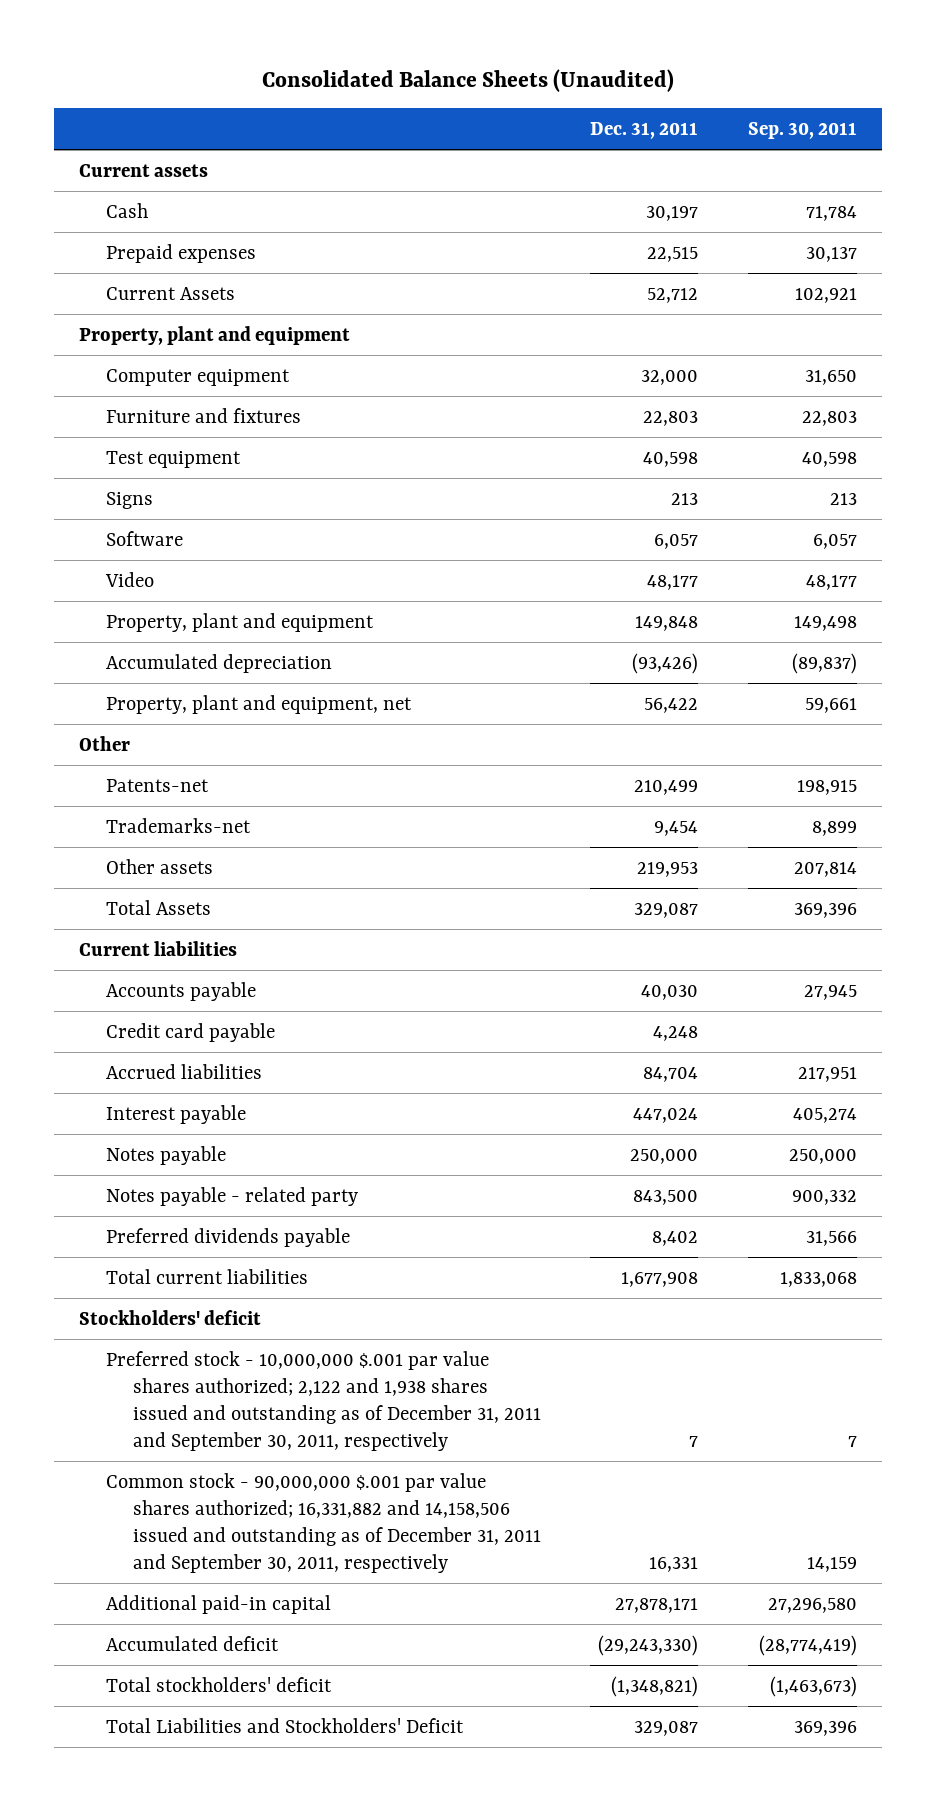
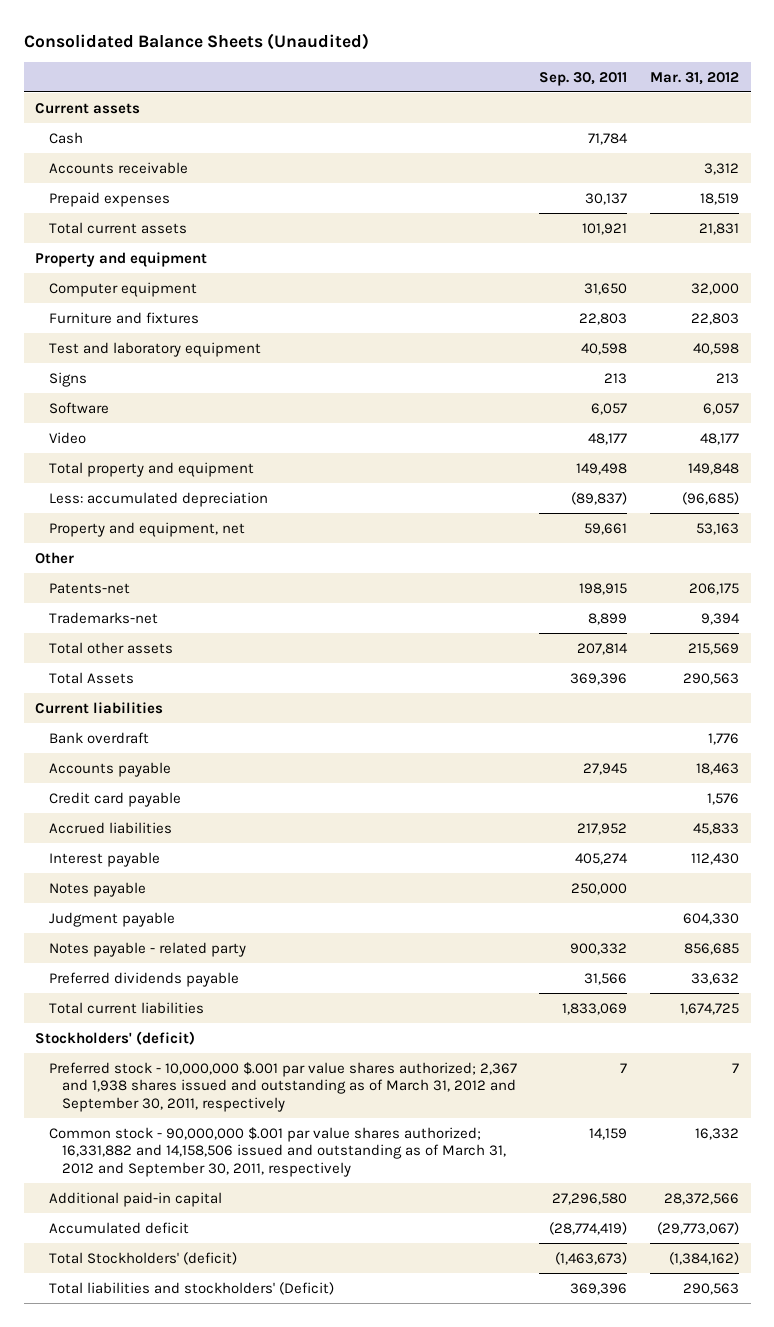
- | Dec. 31, 2011 | Sep. 30, 2011
+ | Sep. 30, 2011 | Mar. 31, 2012
+ Accounts receivable | | 3,312
- Current Assets | 52,712 | 102,921
- Property, plant and equipment
+ Total current assets | 101,921 | 21,831
+ Property and equipment
- Test equipment | 40,598 | 40,598
+ Test and laboratory equipment | 40,598 | 40,598
- Property, plant and equipment | 149,848 | 149,498
- Accumulated depreciation | (93,426) | (89,837)
- Property, plant and equipment, net | 56,422 | 59,661
+ Total property and equipment | 149,498 | 149,848
+ Less: accumulated depreciation | (89,837) | (96,685)
+ Property and equipment, net | 59,661 | 53,163
- Other assets | 219,953 | 207,814
+ Total other assets | 207,814 | 215,569
+ Bank overdraft | | 1,776
- Accrued liabilities | 84,704 | 217,951
+ Accrued liabilities | 217,952 | 45,833
+ Judgment payable | | 604,330
- Total current liabilities | 1,677,908 | 1,833,068
- Stockholders' deficit
- Preferred stock - 10,000,000 $.001 par value shares authorized; 2,122 and 1,938 shares issued and outstanding as of December 31, 2011 and September 30, 2011, respectively | 7 | 7
- Common stock - 90,000,000 $.001 par value shares authorized; 16,331,882 and 14,158,506 issued and outstanding as of December 31, 2011 and September 30, 2011, respectively | 16,331 | 14,159
+ Total current liabilities | 1,833,069 | 1,674,725
+ Stockholders' (deficit)
+ Preferred stock - 10,000,000 $.001 par value shares authorized; 2,367 and 1,938 shares issued and outstanding as of March 31, 2012 and September 30, 2011, respectively | 7 | 7
+ Common stock - 90,000,000 $.001 par value shares authorized; 16,331,882 and 14,158,506 issued and outstanding as of March 31, 2012 and September 30, 2011, respectively | 14,159 | 16,332
- Total stockholders' deficit | (1,348,821) | (1,463,673)
- Total Liabilities and Stockholders' Deficit | 329,087 | 369,396
+ Total Stockholders' (deficit) | (1,463,673) | (1,384,162)
+ Total liabilities and stockholders' (Deficit) | 369,396 | 290,563

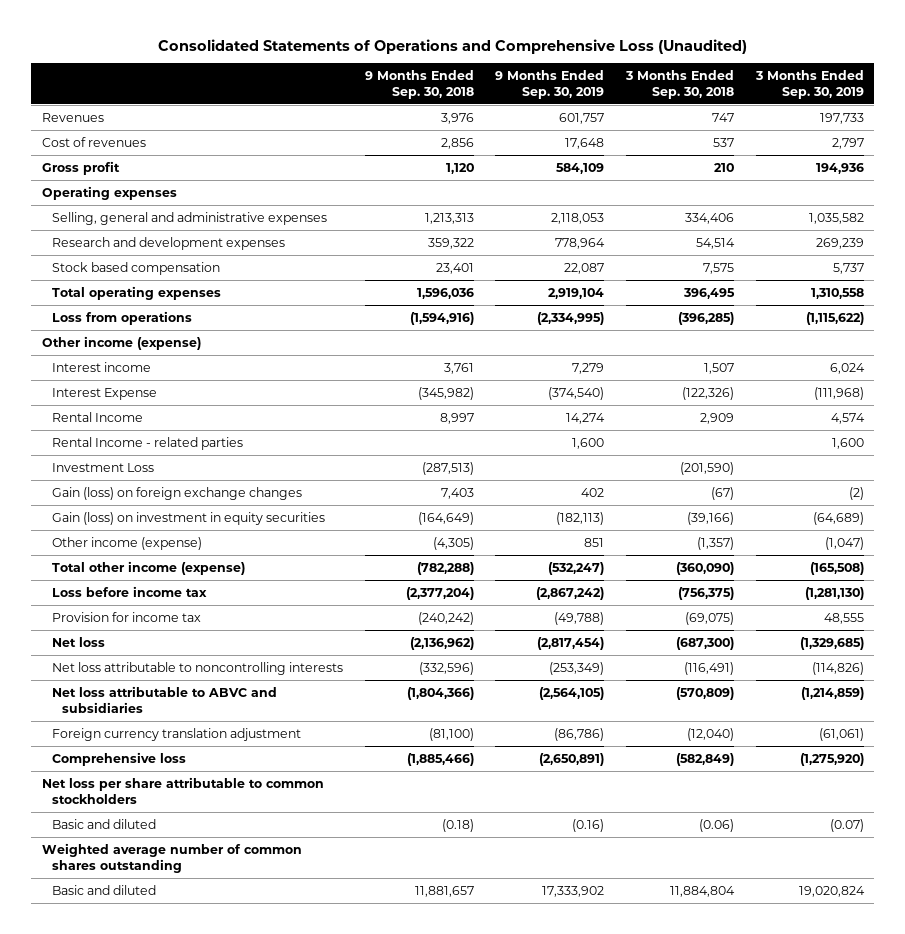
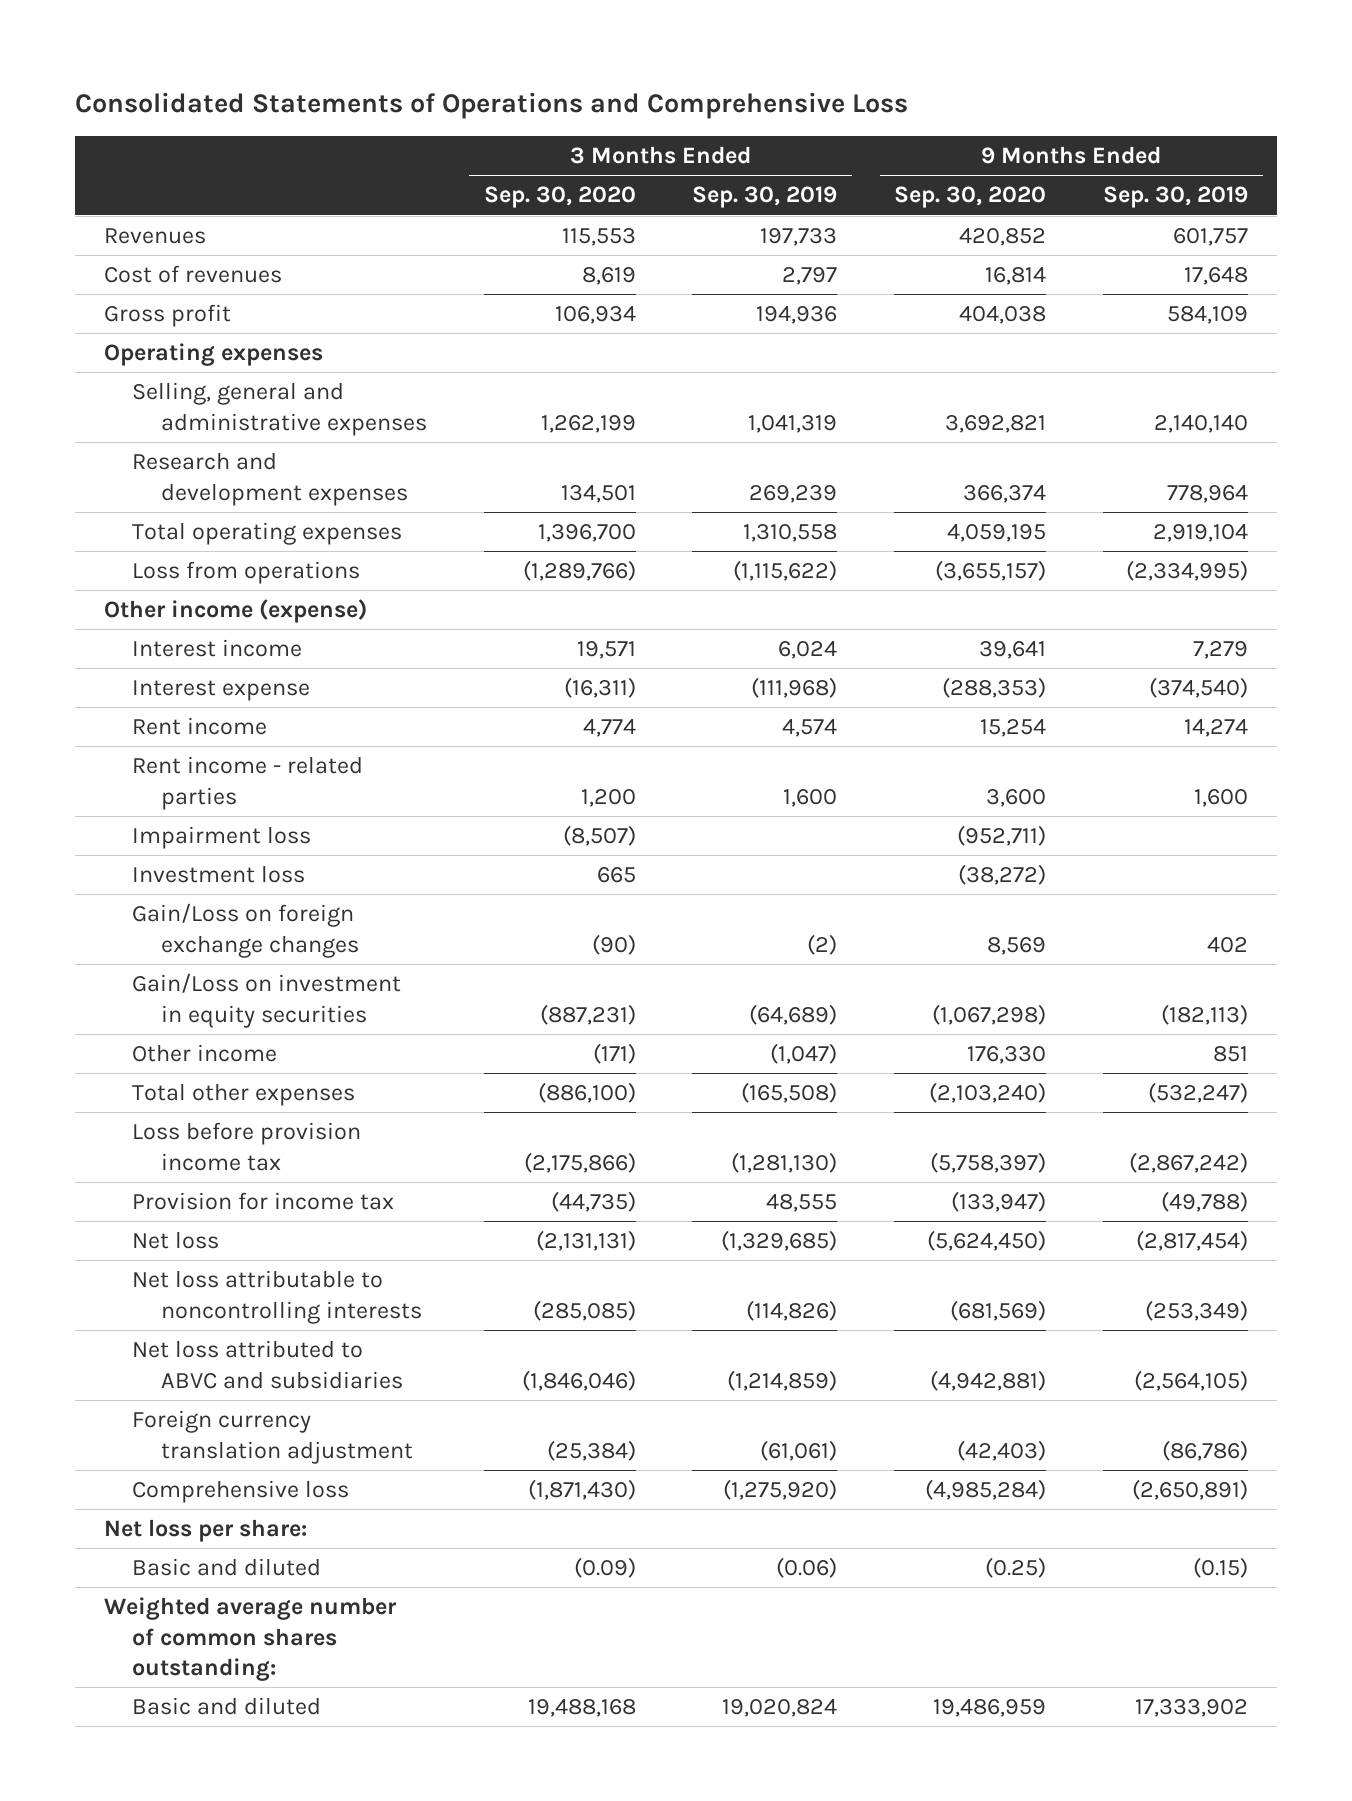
- Consolidated Statements of Operations and Comprehensive Loss (Unaudited)
+ Consolidated Statements of Operations and Comprehensive Loss
- | 9 Months Ended Sep. 30, 2018 | 9 Months Ended Sep. 30, 2019 | 3 Months Ended Sep. 30, 2018 | 3 Months Ended Sep. 30, 2019
+ | 3 Months Ended Sep. 30, 2020 | 3 Months Ended Sep. 30, 2019 | 9 Months Ended Sep. 30, 2020 | 9 Months Ended Sep. 30, 2019
- Selling, general and administrative expenses | 1,213,313 | 2,118,053 | 334,406 | 1,035,582
+ Selling, general and administrative expenses | 1,262,199 | 1,041,319 | 3,692,821 | 2,140,140
- Stock based compensation | 23,401 | 22,087 | 7,575 | 5,737
- Interest Expense | (345,982) | (374,540) | (122,326) | (111,968)
- Rental Income | 8,997 | 14,274 | 2,909 | 4,574
- Rental Income - related parties | | 1,600 | | 1,600
- Investment Loss | (287,513) | | (201,590) |
- Gain (loss) on foreign exchange changes | 7,403 | 402 | (67) | (2)
- Gain (loss) on investment in equity securities | (164,649) | (182,113) | (39,166) | (64,689)
- Other income (expense) | (4,305) | 851 | (1,357) | (1,047)
- Total other income (expense) | (782,288) | (532,247) | (360,090) | (165,508)
- Loss before income tax | (2,377,204) | (2,867,242) | (756,375) | (1,281,130)
+ Interest expense | (16,311) | (111,968) | (288,353) | (374,540)
+ Rent income | 4,774 | 4,574 | 15,254 | 14,274
+ Rent income - related parties | 1,200 | 1,600 | 3,600 | 1,600
+ Impairment loss | (8,507) | | (952,711) |
+ Investment loss | 665 | | (38,272) |
+ Gain/Loss on foreign exchange changes | (90) | (2) | 8,569 | 402
+ Gain/Loss on investment in equity securities | (887,231) | (64,689) | (1,067,298) | (182,113)
+ Other income | (171) | (1,047) | 176,330 | 851
+ Total other expenses | (886,100) | (165,508) | (2,103,240) | (532,247)
+ Loss before provision income tax | (2,175,866) | (1,281,130) | (5,758,397) | (2,867,242)
- Net loss attributable to ABVC and subsidiaries | (1,804,366) | (2,564,105) | (570,809) | (1,214,859)
+ Net loss attributed to ABVC and subsidiaries | (1,846,046) | (1,214,859) | (4,942,881) | (2,564,105)
- Net loss per share attributable to common stockholders
- Basic and diluted | (0.18) | (0.16) | (0.06) | (0.07)
- Weighted average number of common shares outstanding
+ Net loss per share:
+ Basic and diluted | (0.09) | (0.06) | (0.25) | (0.15)
+ Weighted average number of common shares outstanding:

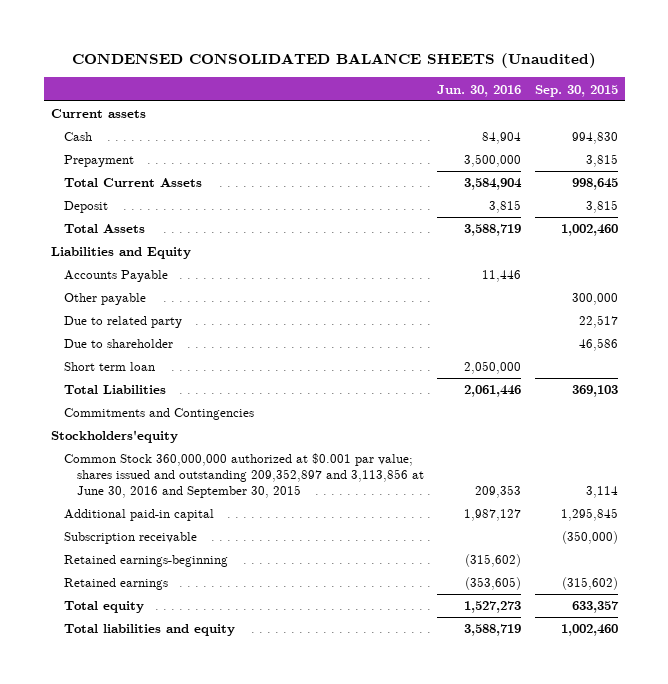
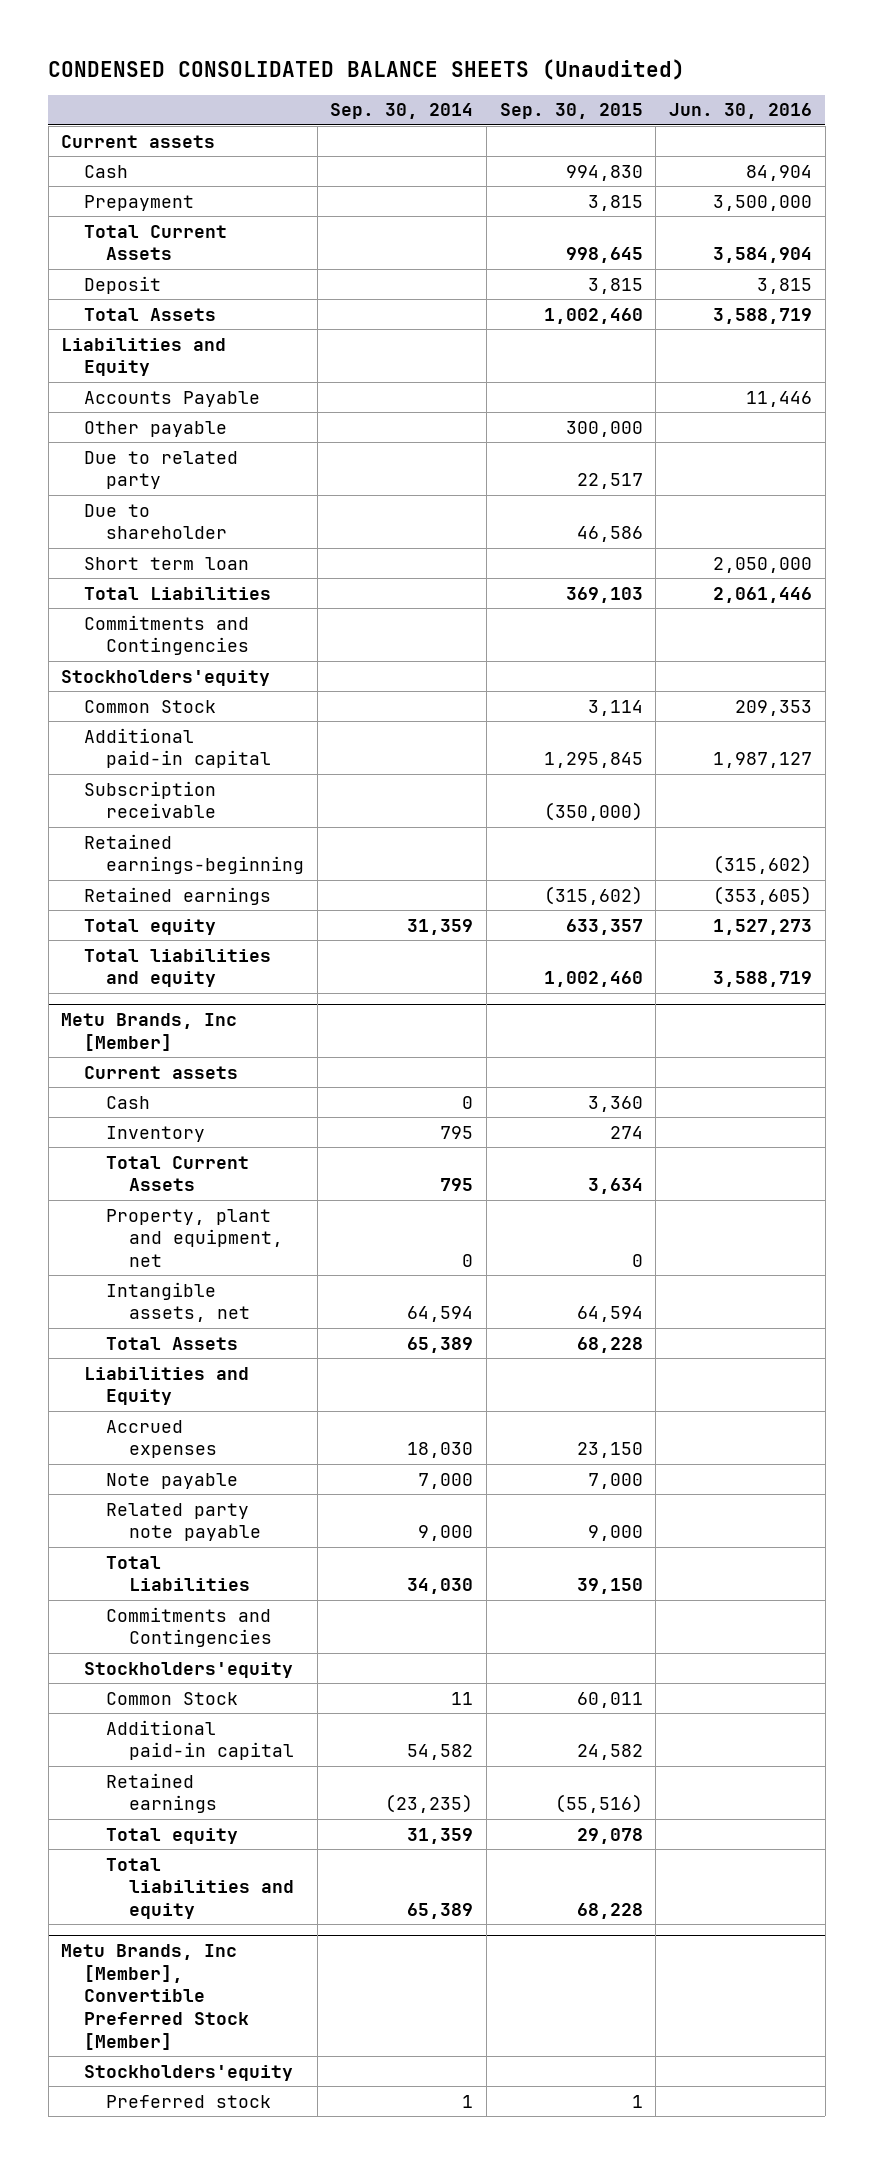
- | Jun. 30, 2016 | Sep. 30, 2015
+ | Sep. 30, 2014 | Sep. 30, 2015 | Jun. 30, 2016
- Common Stock 360,000,000 authorized at $0.001 par value; shares issued and outstanding 209,352,897 and 3,113,856 at June 30, 2016 and September 30, 2015 | 209,353 | 3,114
+ Common Stock | | 3,114 | 209,353
+ Metu Brands, Inc [Member]
+ Current assets
+ Cash | 0 | 3,360 |
+ Inventory | 795 | 274 |
+ Total Current Assets | 795 | 3,634 |
+ Property, plant and equipment, net | 0 | 0 |
+ Intangible assets, net | 64,594 | 64,594 |
+ Total Assets | 65,389 | 68,228 |
+ Liabilities and Equity
+ Accrued expenses | 18,030 | 23,150 |
+ Note payable | 7,000 | 7,000 |
+ Related party note payable | 9,000 | 9,000 |
+ Total Liabilities | 34,030 | 39,150 |
+ Commitments and Contingencies
+ Stockholders'equity
+ Common Stock | 11 | 60,011 |
+ Additional paid-in capital | 54,582 | 24,582 |
+ Retained earnings | (23,235) | (55,516) |
+ Total equity | 31,359 | 29,078 |
+ Total liabilities and equity | 65,389 | 68,228 |
+ Metu Brands, Inc [Member], Convertible Preferred Stock [Member]
+ Stockholders'equity
+ Preferred stock | 1 | 1 |

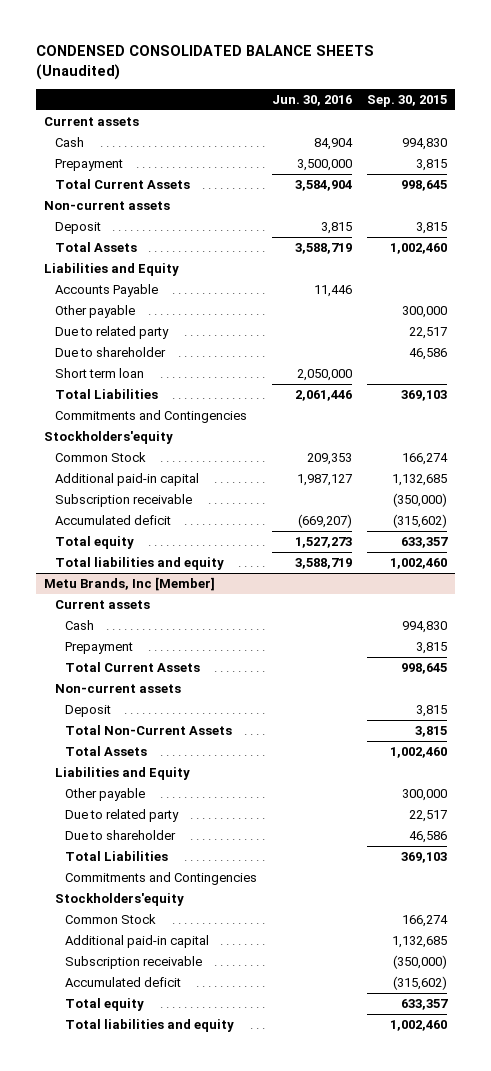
- | Sep. 30, 2014 | Sep. 30, 2015 | Jun. 30, 2016
+ | Jun. 30, 2016 | Sep. 30, 2015
+ Non-current assets
- Common Stock | | 3,114 | 209,353
- Additional paid-in capital | | 1,295,845 | 1,987,127
+ Common Stock | 209,353 | 166,274
+ Additional paid-in capital | 1,987,127 | 1,132,685
- Retained earnings-beginning | | | (315,602)
- Retained earnings | | (315,602) | (353,605)
+ Accumulated deficit | (669,207) | (315,602)
@ Metu Brands, Inc [Member]
- Cash | 0 | 3,360 |
- Inventory | 795 | 274 |
- Total Current Assets | 795 | 3,634 |
- Property, plant and equipment, net | 0 | 0 |
- Intangible assets, net | 64,594 | 64,594 |
- Total Assets | 65,389 | 68,228 |
+ Cash | | 994,830
+ Prepayment | | 3,815
+ Total Current Assets | | 998,645
+ Non-current assets
+ Deposit | | 3,815
+ Total Non-Current Assets | | 3,815
+ Total Assets | | 1,002,460
- Accrued expenses | 18,030 | 23,150 |
- Note payable | 7,000 | 7,000 |
- Related party note payable | 9,000 | 9,000 |
- Total Liabilities | 34,030 | 39,150 |
+ Other payable | | 300,000
+ Due to related party | | 22,517
+ Due to shareholder | | 46,586
+ Total Liabilities | | 369,103
- Common Stock | 11 | 60,011 |
- Additional paid-in capital | 54,582 | 24,582 |
- Retained earnings | (23,235) | (55,516) |
- Total equity | 31,359 | 29,078 |
- Total liabilities and equity | 65,389 | 68,228 |
- Metu Brands, Inc [Member], Convertible Preferred Stock [Member]
- Stockholders'equity
- Preferred stock | 1 | 1 |
@ Metu Brands, Inc [Member]
+ Common Stock | | 166,274
+ Additional paid-in capital | | 1,132,685
+ Subscription receivable | | (350,000)
+ Accumulated deficit | | (315,602)
+ Total equity | | 633,357
+ Total liabilities and equity | | 1,002,460

